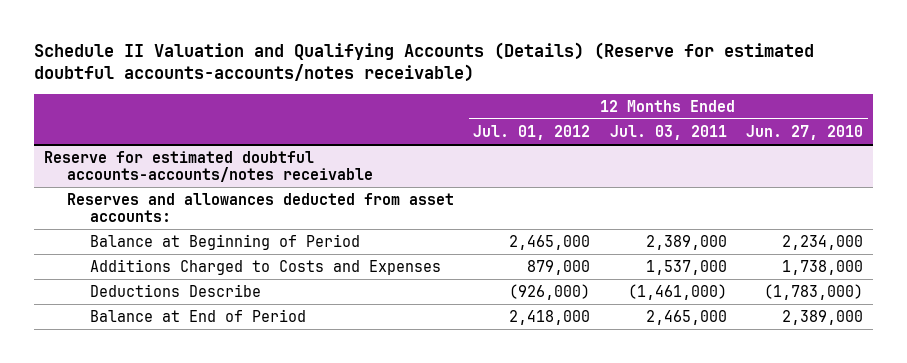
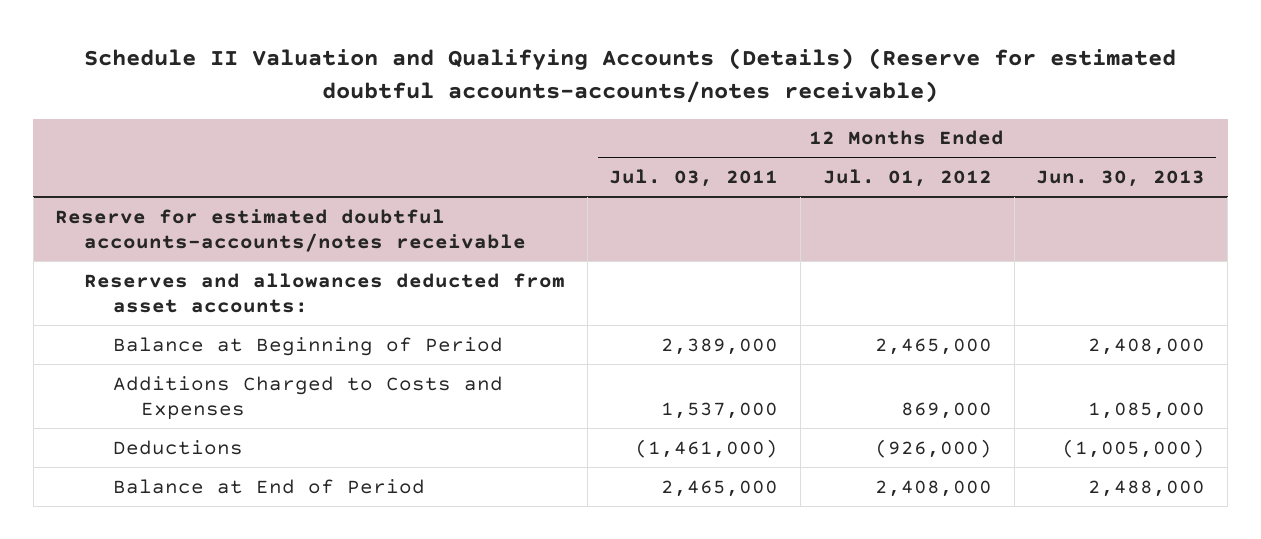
- | 12 Months Ended Jul. 01, 2012 | 12 Months Ended Jul. 03, 2011 | 12 Months Ended Jun. 27, 2010
+ | 12 Months Ended Jul. 03, 2011 | 12 Months Ended Jul. 01, 2012 | 12 Months Ended Jun. 30, 2013
@ Reserve for estimated doubtful accounts-accounts/notes receivable
- Additions Charged to Costs and Expenses | 879,000 | 1,537,000 | 1,738,000
- Deductions Describe | (926,000) | (1,461,000) | (1,783,000)
- Balance at End of Period | 2,418,000 | 2,465,000 | 2,389,000
+ Additions Charged to Costs and Expenses | 1,537,000 | 869,000 | 1,085,000
+ Deductions | (1,461,000) | (926,000) | (1,005,000)
+ Balance at End of Period | 2,465,000 | 2,408,000 | 2,488,000

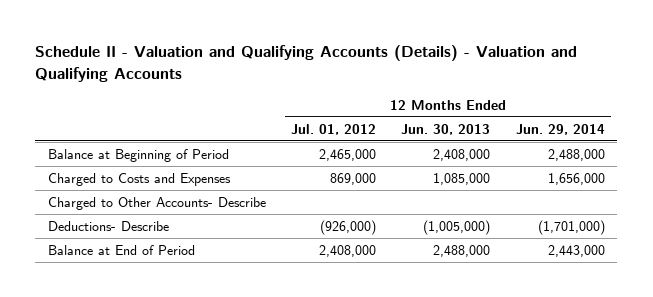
- Schedule II Valuation and Qualifying Accounts (Details) (Reserve for estimated doubtful accounts-accounts/notes receivable)
+ Schedule II - Valuation and Qualifying Accounts (Details) - Valuation and Qualifying Accounts
- | 12 Months Ended Jul. 03, 2011 | 12 Months Ended Jul. 01, 2012 | 12 Months Ended Jun. 30, 2013
+ | 12 Months Ended Jul. 01, 2012 | 12 Months Ended Jun. 30, 2013 | 12 Months Ended Jun. 29, 2014
- Reserve for estimated doubtful accounts-accounts/notes receivable
- Reserves and allowances deducted from asset accounts:
- Additions Charged to Costs and Expenses | 1,537,000 | 869,000 | 1,085,000
- Deductions | (1,461,000) | (926,000) | (1,005,000)
+ Charged to Costs and Expenses | 869,000 | 1,085,000 | 1,656,000
+ Charged to Other Accounts- Describe
+ Deductions- Describe | (926,000) | (1,005,000) | (1,701,000)

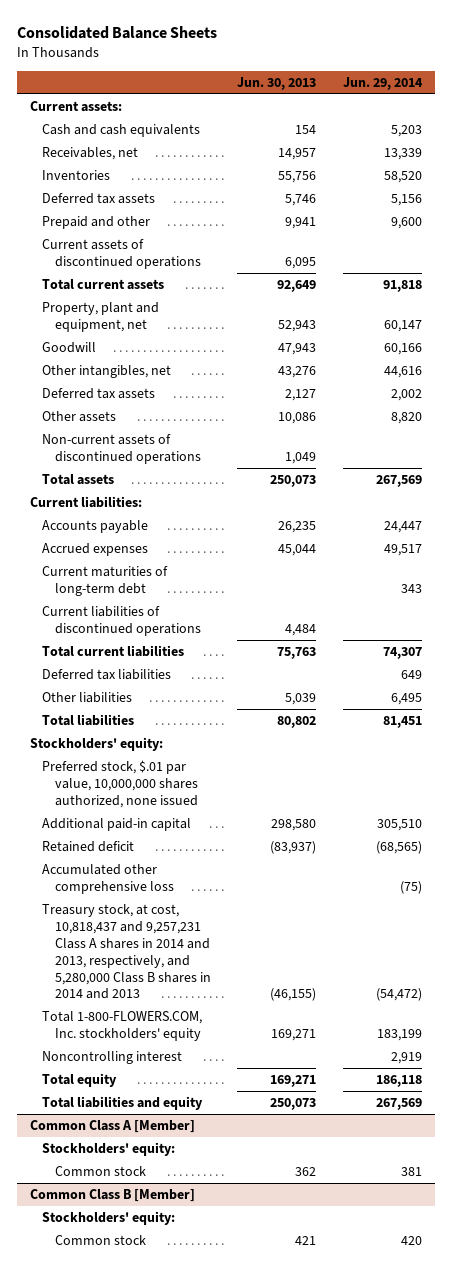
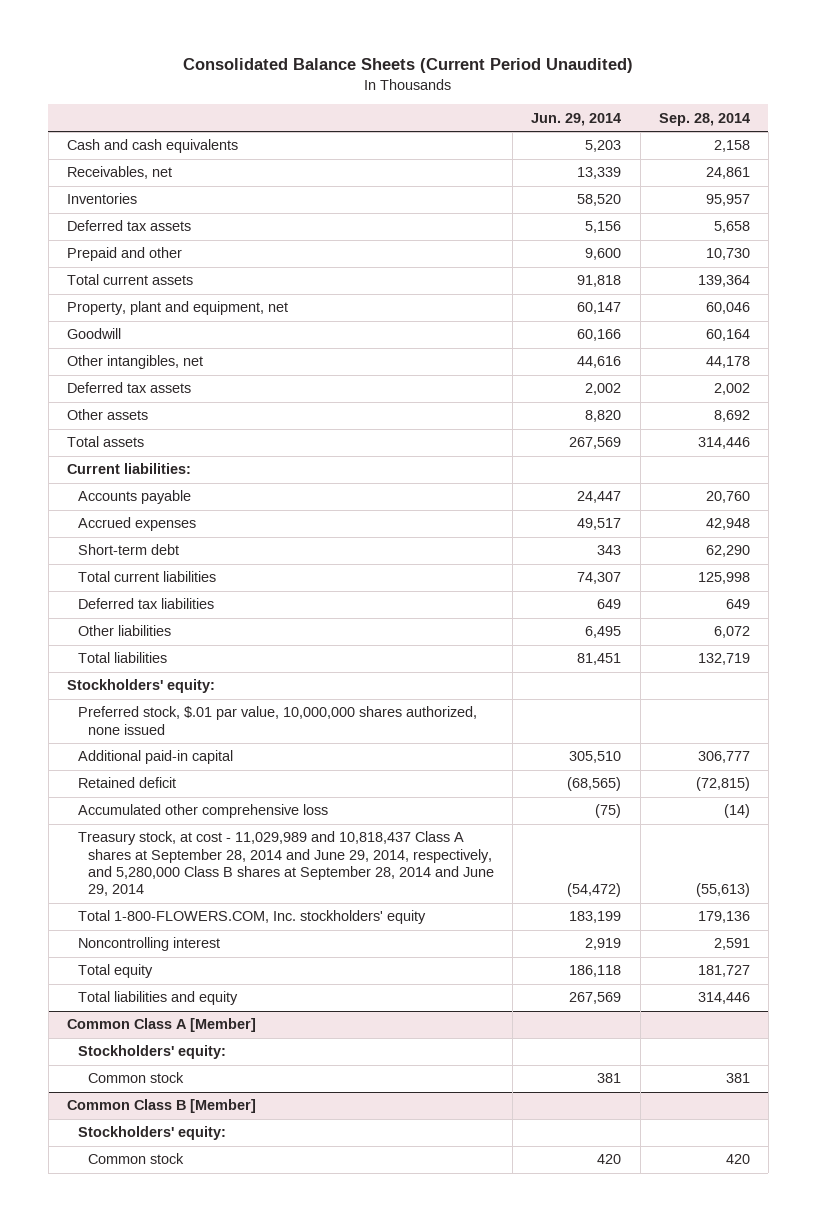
- Consolidated Balance Sheets
+ Consolidated Balance Sheets (Current Period Unaudited)
- | Jun. 30, 2013 | Jun. 29, 2014
+ | Jun. 29, 2014 | Sep. 28, 2014
- Current assets:
- Current assets of discontinued operations | 6,095 |
- Non-current assets of discontinued operations | 1,049 |
- Current maturities of long-term debt | | 343
- Current liabilities of discontinued operations | 4,484 |
+ Short-term debt | 343 | 62,290
- Treasury stock, at cost, 10,818,437 and 9,257,231 Class A shares in 2014 and 2013, respectively, and 5,280,000 Class B shares in 2014 and 2013 | (46,155) | (54,472)
+ Treasury stock, at cost - 11,029,989 and 10,818,437 Class A shares at September 28, 2014 and June 29, 2014, respectively, and 5,280,000 Class B shares at September 28, 2014 and June 29, 2014 | (54,472) | (55,613)

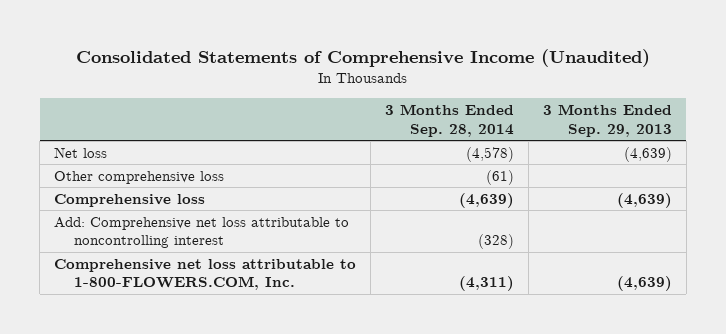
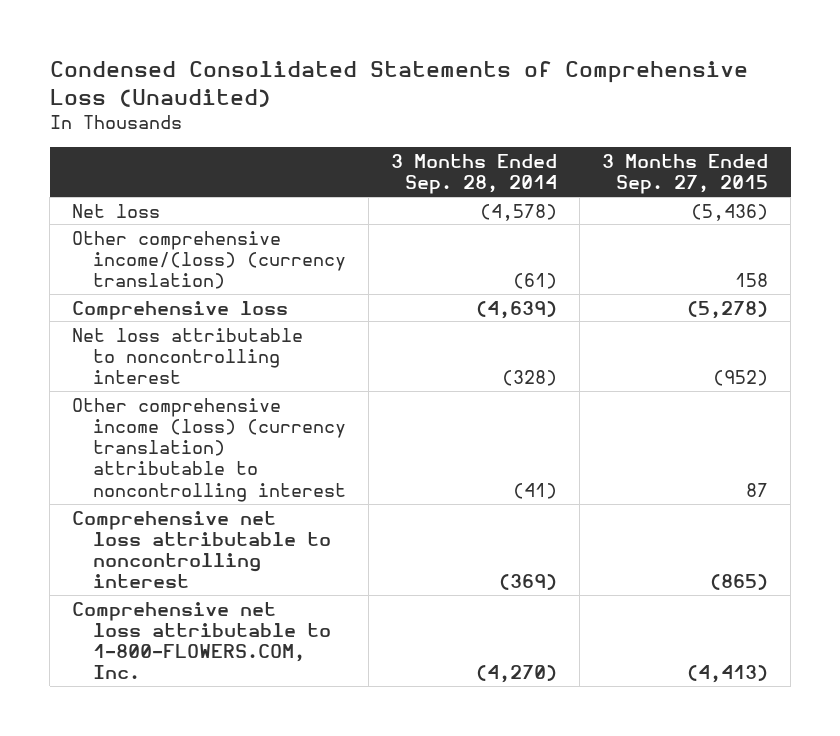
- Consolidated Statements of Comprehensive Income (Unaudited)
+ Condensed Consolidated Statements of Comprehensive Loss (Unaudited)
- | 3 Months Ended Sep. 28, 2014 | 3 Months Ended Sep. 29, 2013
+ | 3 Months Ended Sep. 28, 2014 | 3 Months Ended Sep. 27, 2015
- Other comprehensive loss | (61) |
+ Other comprehensive income/(loss) (currency translation) | (61) | 158
- Add: Comprehensive net loss attributable to noncontrolling interest | (328) |
- Comprehensive net loss attributable to 1-800-FLOWERS.COM, Inc. | (4,311) | (4,639)
+ Net loss attributable to noncontrolling interest | (328) | (952)
+ Other comprehensive income (loss) (currency translation) attributable to noncontrolling interest | (41) | 87
+ Comprehensive net loss attributable to noncontrolling interest | (369) | (865)
+ Comprehensive net loss attributable to 1-800-FLOWERS.COM, Inc. | (4,270) | (4,413)

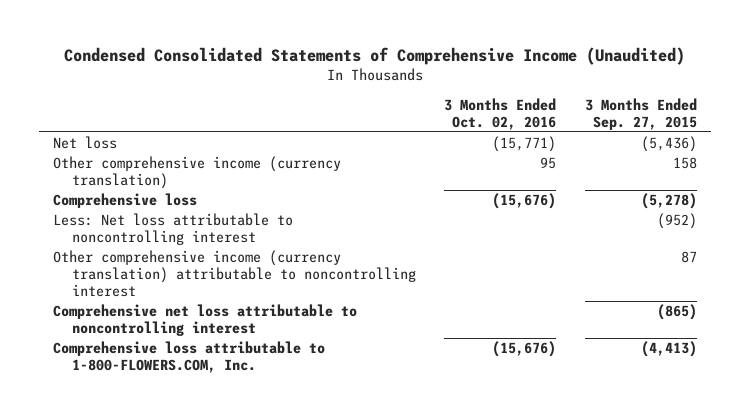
- Condensed Consolidated Statements of Comprehensive Loss (Unaudited)
+ Condensed Consolidated Statements of Comprehensive Income (Unaudited)
- | 3 Months Ended Sep. 28, 2014 | 3 Months Ended Sep. 27, 2015
+ | 3 Months Ended Oct. 02, 2016 | 3 Months Ended Sep. 27, 2015
- Other comprehensive income/(loss) (currency translation) | (61) | 158
+ Other comprehensive income (currency translation) | 95 | 158
- Net loss attributable to noncontrolling interest | (328) | (952)
- Other comprehensive income (loss) (currency translation) attributable to noncontrolling interest | (41) | 87
+ Less: Net loss attributable to noncontrolling interest | | (952)
+ Other comprehensive income (currency translation) attributable to noncontrolling interest | | 87
- Comprehensive net loss attributable to 1-800-FLOWERS.COM, Inc. | (4,270) | (4,413)
+ Comprehensive loss attributable to 1-800-FLOWERS.COM, Inc. | (15,676) | (4,413)

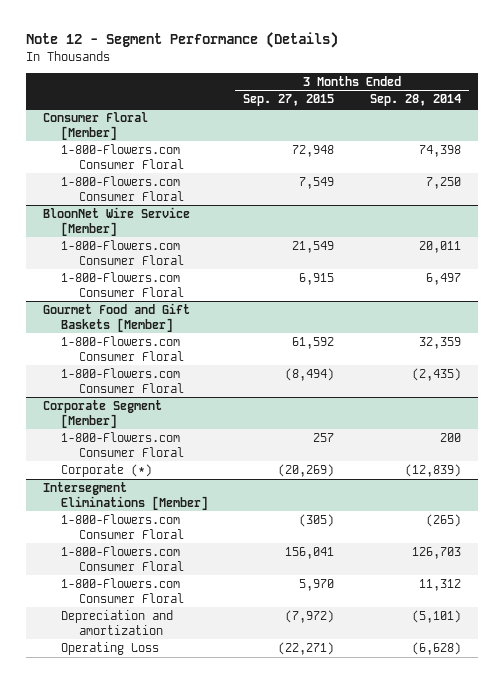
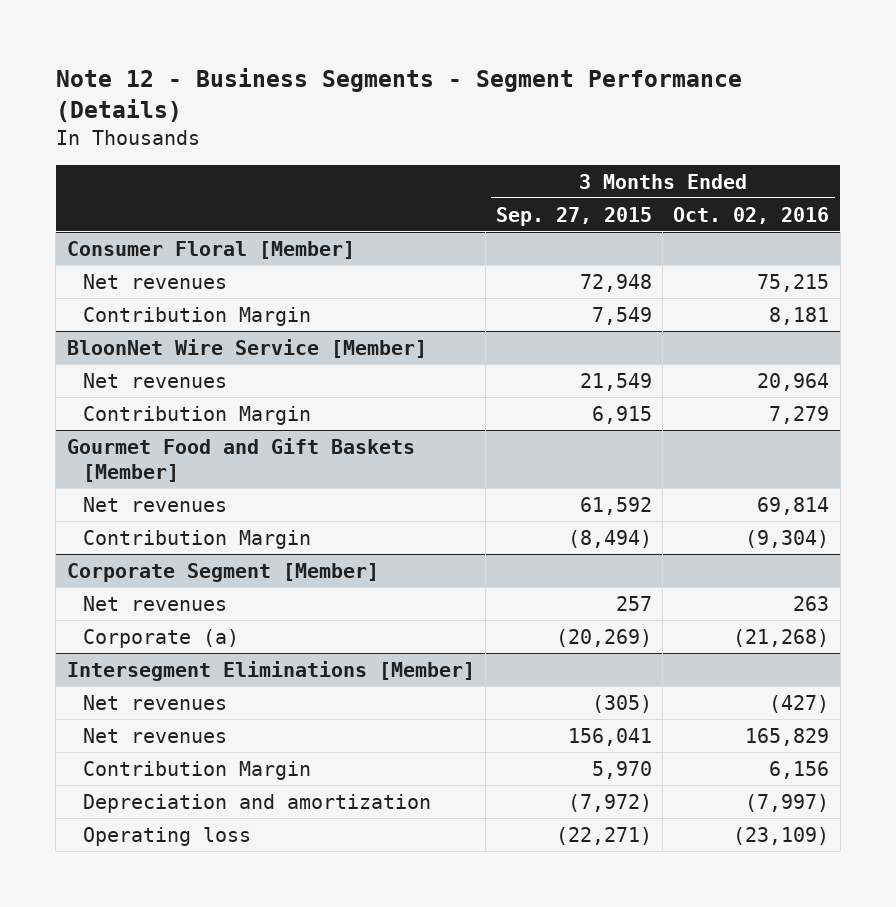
- Note 12 - Segment Performance (Details)
+ Note 12 - Business Segments - Segment Performance (Details)
- | 3 Months Ended Sep. 27, 2015 | 3 Months Ended Sep. 28, 2014
+ | 3 Months Ended Sep. 27, 2015 | 3 Months Ended Oct. 02, 2016
@ Consumer Floral [Member]
- 1-800-Flowers.com Consumer Floral | 72,948 | 74,398
- 1-800-Flowers.com Consumer Floral | 7,549 | 7,250
+ Net revenues | 72,948 | 75,215
+ Contribution Margin | 7,549 | 8,181
@ BloonNet Wire Service [Member]
- 1-800-Flowers.com Consumer Floral | 21,549 | 20,011
- 1-800-Flowers.com Consumer Floral | 6,915 | 6,497
+ Net revenues | 21,549 | 20,964
+ Contribution Margin | 6,915 | 7,279
@ Gourmet Food and Gift Baskets [Member]
- 1-800-Flowers.com Consumer Floral | 61,592 | 32,359
- 1-800-Flowers.com Consumer Floral | (8,494) | (2,435)
+ Net revenues | 61,592 | 69,814
+ Contribution Margin | (8,494) | (9,304)
@ Corporate Segment [Member]
- 1-800-Flowers.com Consumer Floral | 257 | 200
- Corporate (*) | (20,269) | (12,839)
+ Net revenues | 257 | 263
+ Corporate (a) | (20,269) | (21,268)
@ Intersegment Eliminations [Member]
- 1-800-Flowers.com Consumer Floral | (305) | (265)
- 1-800-Flowers.com Consumer Floral | 156,041 | 126,703
- 1-800-Flowers.com Consumer Floral | 5,970 | 11,312
+ Net revenues | (305) | (427)
+ Net revenues | 156,041 | 165,829
+ Contribution Margin | 5,970 | 6,156
- Operating Loss | (22,271) | (6,628)
+ Operating loss | (22,271) | (23,109)

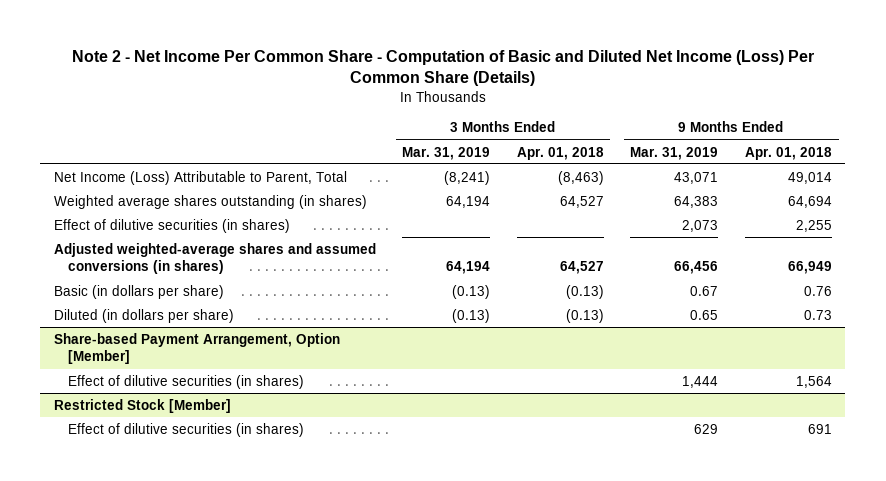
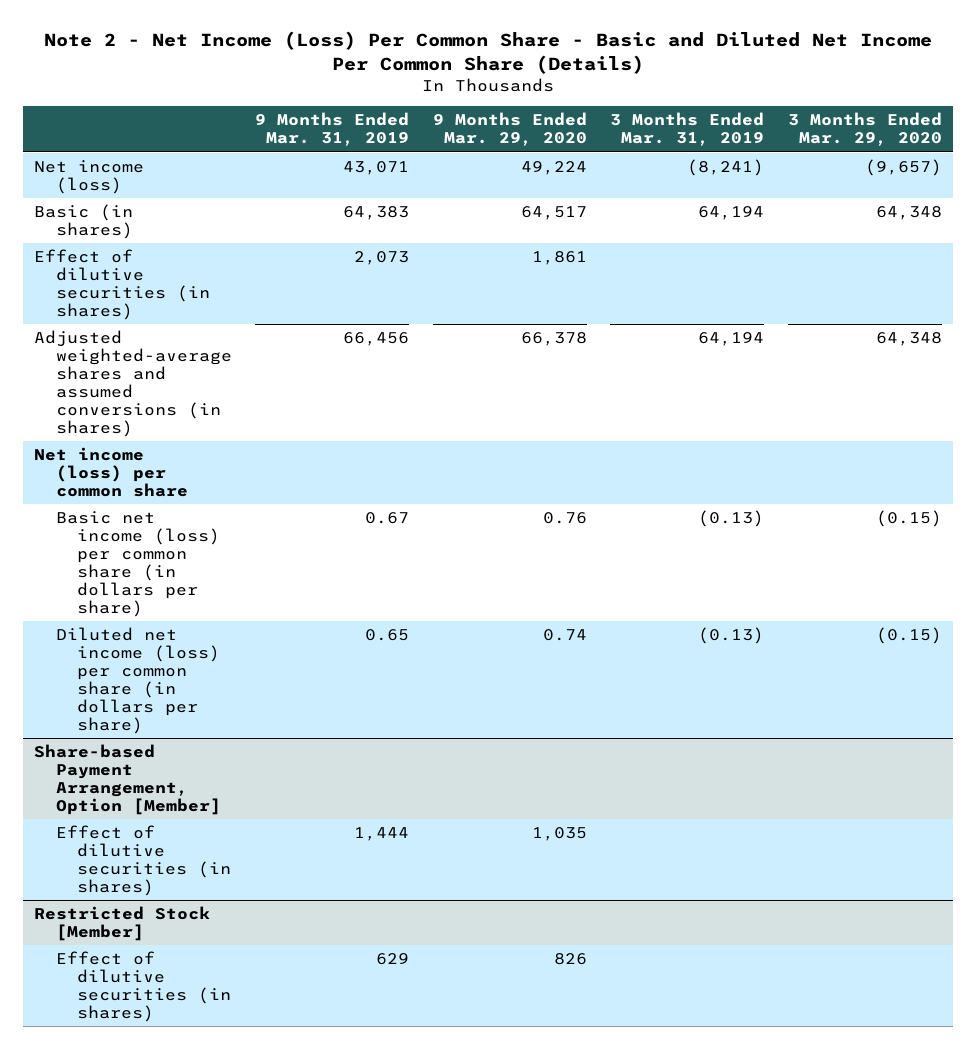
- Note 2 - Net Income Per Common Share - Computation of Basic and Diluted Net Income (Loss) Per Common Share (Details)
+ Note 2 - Net Income (Loss) Per Common Share - Basic and Diluted Net Income Per Common Share (Details)
- | 3 Months Ended Mar. 31, 2019 | 3 Months Ended Apr. 01, 2018 | 9 Months Ended Mar. 31, 2019 | 9 Months Ended Apr. 01, 2018
+ | 9 Months Ended Mar. 31, 2019 | 9 Months Ended Mar. 29, 2020 | 3 Months Ended Mar. 31, 2019 | 3 Months Ended Mar. 29, 2020
- Net Income (Loss) Attributable to Parent, Total | (8,241) | (8,463) | 43,071 | 49,014
- Weighted average shares outstanding (in shares) | 64,194 | 64,527 | 64,383 | 64,694
+ Net income (loss) | 43,071 | 49,224 | (8,241) | (9,657)
+ Basic (in shares) | 64,383 | 64,517 | 64,194 | 64,348
- Basic (in dollars per share) | (0.13) | (0.13) | 0.67 | 0.76
- Diluted (in dollars per share) | (0.13) | (0.13) | 0.65 | 0.73
+ Net income (loss) per common share
+ Basic net income (loss) per common share (in dollars per share) | 0.67 | 0.76 | (0.13) | (0.15)
+ Diluted net income (loss) per common share (in dollars per share) | 0.65 | 0.74 | (0.13) | (0.15)

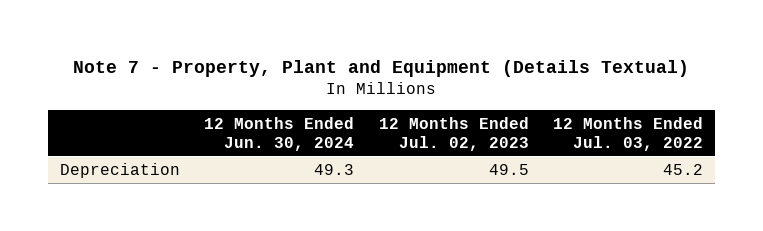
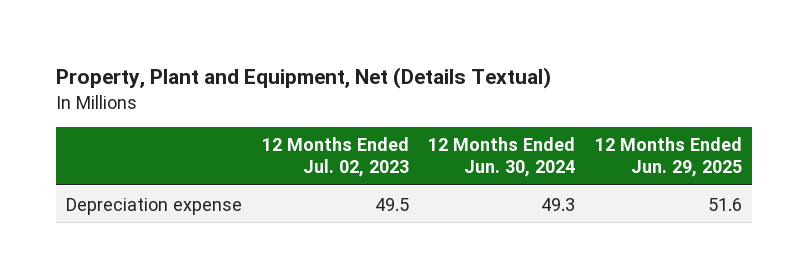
- Note 7 - Property, Plant and Equipment (Details Textual)
+ Property, Plant and Equipment, Net (Details Textual)
- | 12 Months Ended Jun. 30, 2024 | 12 Months Ended Jul. 02, 2023 | 12 Months Ended Jul. 03, 2022
+ | 12 Months Ended Jul. 02, 2023 | 12 Months Ended Jun. 30, 2024 | 12 Months Ended Jun. 29, 2025
- Depreciation | 49.3 | 49.5 | 45.2
+ Depreciation expense | 49.5 | 49.3 | 51.6

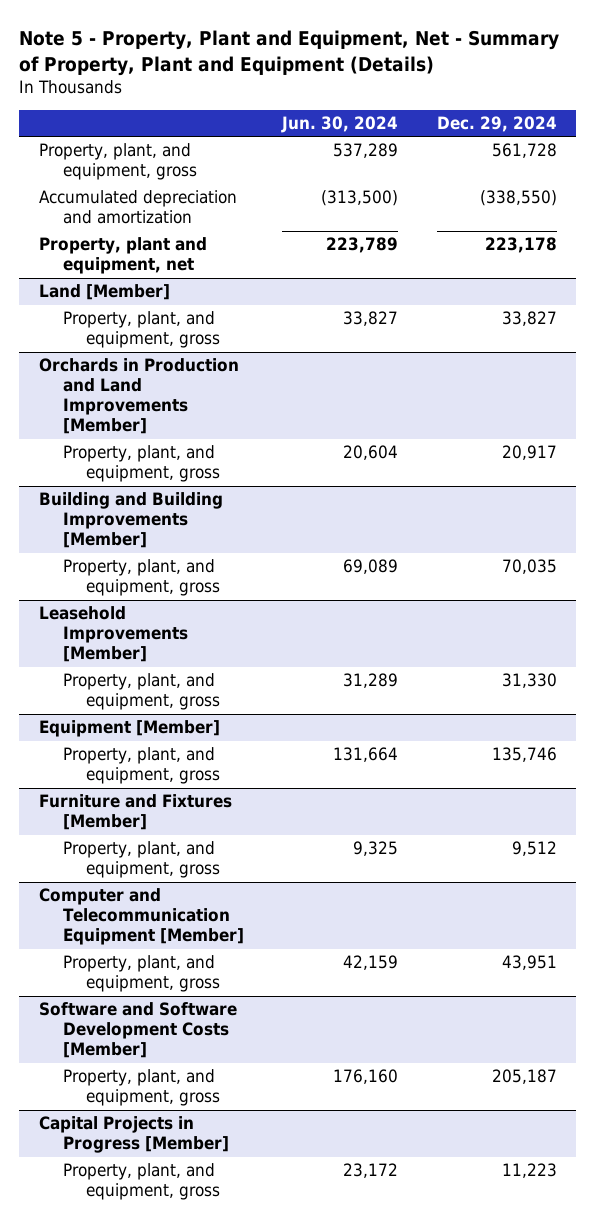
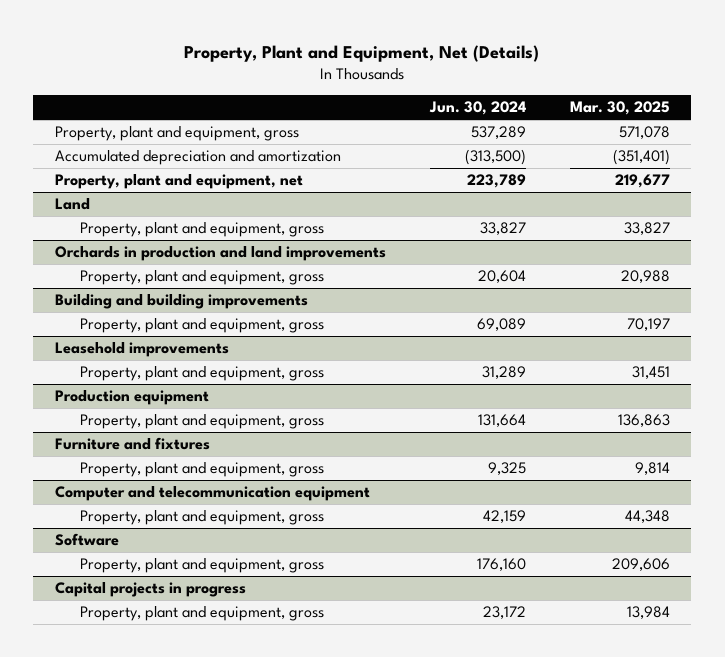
- Note 5 - Property, Plant and Equipment, Net - Summary of Property, Plant and Equipment (Details)
+ Property, Plant and Equipment, Net (Details)
- | Jun. 30, 2024 | Dec. 29, 2024
+ | Jun. 30, 2024 | Mar. 30, 2025
- Property, plant, and equipment, gross | 537,289 | 561,728
+ Property, plant and equipment, gross | 537,289 | 571,078
- Land [Member]
- Property, plant, and equipment, gross | 33,827 | 33,827
- Orchards in Production and Land Improvements [Member]
- Property, plant, and equipment, gross | 20,604 | 20,917
- Building and Building Improvements [Member]
- Property, plant, and equipment, gross | 69,089 | 70,035
- Leasehold Improvements [Member]
- Property, plant, and equipment, gross | 31,289 | 31,330
- Equipment [Member]
- Property, plant, and equipment, gross | 131,664 | 135,746
- Furniture and Fixtures [Member]
- Property, plant, and equipment, gross | 9,325 | 9,512
- Computer and Telecommunication Equipment [Member]
- Property, plant, and equipment, gross | 42,159 | 43,951
- Software and Software Development Costs [Member]
- Property, plant, and equipment, gross | 176,160 | 205,187
- Capital Projects in Progress [Member]
- Property, plant, and equipment, gross | 23,172 | 11,223
+ Land
+ Property, plant and equipment, gross | 33,827 | 33,827
+ Orchards in production and land improvements
+ Property, plant and equipment, gross | 20,604 | 20,988
+ Building and building improvements
+ Property, plant and equipment, gross | 69,089 | 70,197
+ Leasehold improvements
+ Property, plant and equipment, gross | 31,289 | 31,451
+ Production equipment
+ Property, plant and equipment, gross | 131,664 | 136,863
+ Furniture and fixtures
+ Property, plant and equipment, gross | 9,325 | 9,814
+ Computer and telecommunication equipment
+ Property, plant and equipment, gross | 42,159 | 44,348
+ Software
+ Property, plant and equipment, gross | 176,160 | 209,606
+ Capital projects in progress
+ Property, plant and equipment, gross | 23,172 | 13,984

